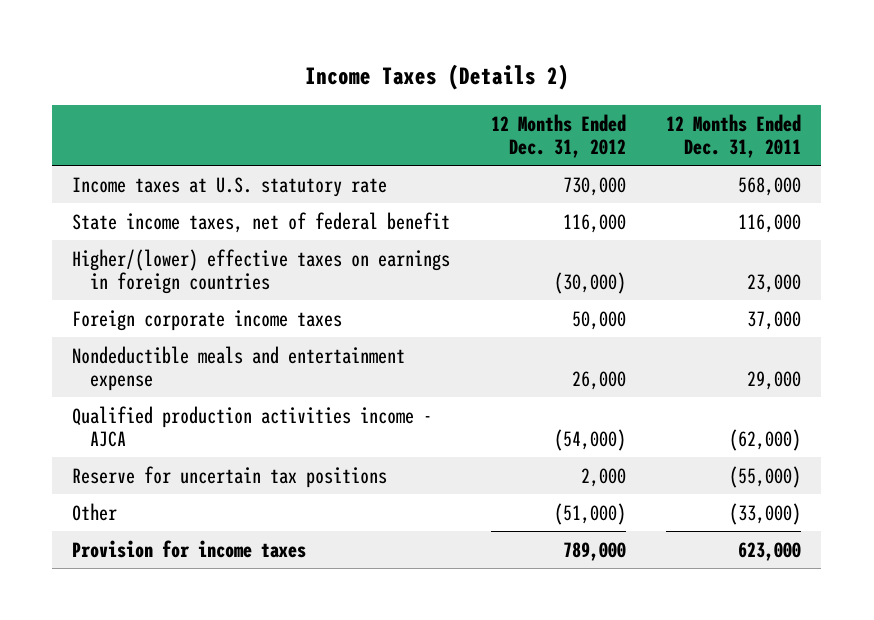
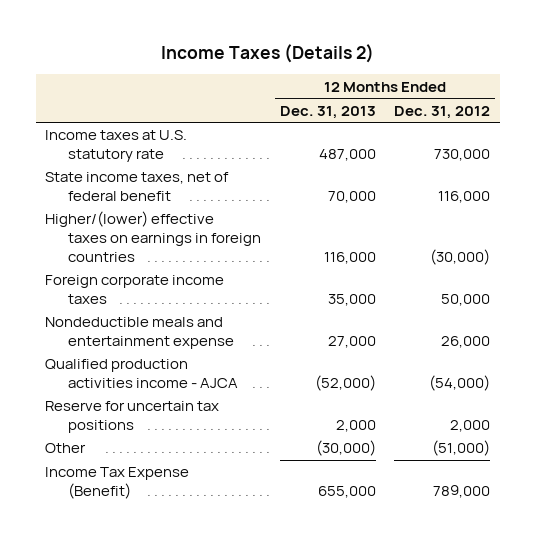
- | 12 Months Ended Dec. 31, 2012 | 12 Months Ended Dec. 31, 2011
+ | 12 Months Ended Dec. 31, 2013 | 12 Months Ended Dec. 31, 2012
- Provision for income taxes | 789,000 | 623,000
+ Income Tax Expense (Benefit) | 655,000 | 789,000

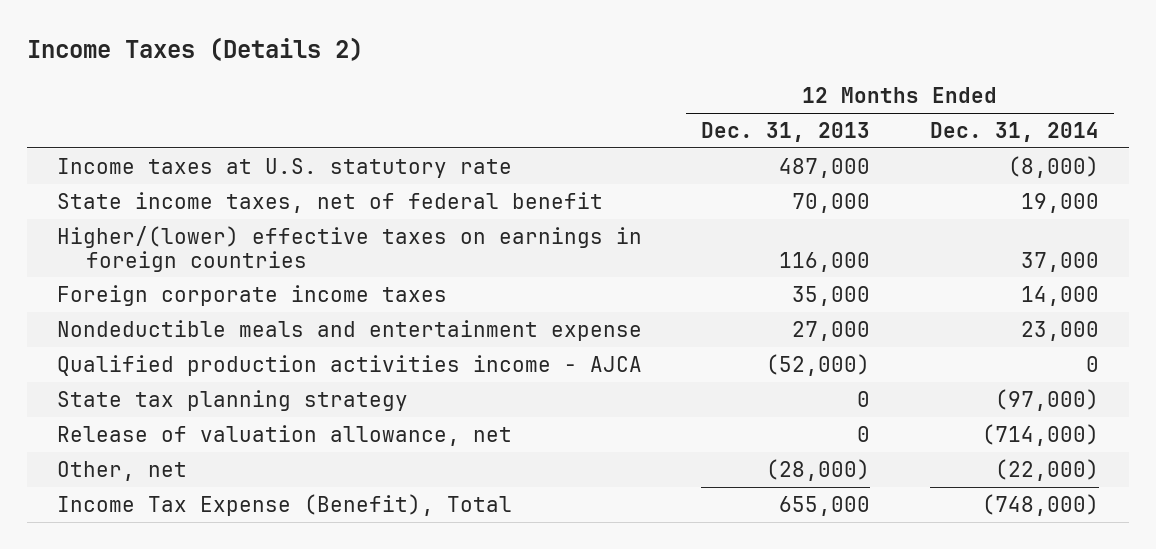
- | 12 Months Ended Dec. 31, 2013 | 12 Months Ended Dec. 31, 2012
+ | 12 Months Ended Dec. 31, 2013 | 12 Months Ended Dec. 31, 2014
- Reserve for uncertain tax positions | 2,000 | 2,000
- Other | (30,000) | (51,000)
- Income Tax Expense (Benefit) | 655,000 | 789,000
+ State tax planning strategy | 0 | (97,000)
+ Release of valuation allowance, net | 0 | (714,000)
+ Other, net | (28,000) | (22,000)
+ Income Tax Expense (Benefit), Total | 655,000 | (748,000)

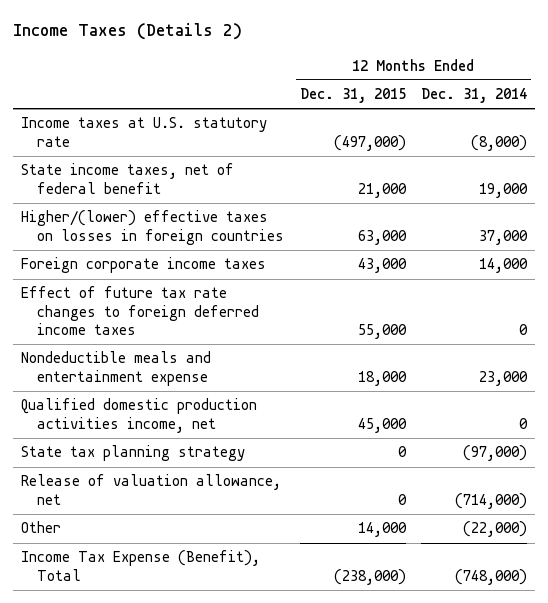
- | 12 Months Ended Dec. 31, 2013 | 12 Months Ended Dec. 31, 2014
+ | 12 Months Ended Dec. 31, 2015 | 12 Months Ended Dec. 31, 2014
- Higher/(lower) effective taxes on earnings in foreign countries | 116,000 | 37,000
+ Higher/(lower) effective taxes on losses in foreign countries | 63,000 | 37,000
+ Effect of future tax rate changes to foreign deferred income taxes | 55,000 | 0
- Qualified production activities income - AJCA | (52,000) | 0
+ Qualified domestic production activities income, net | 45,000 | 0
- Other, net | (28,000) | (22,000)
+ Other | 14,000 | (22,000)

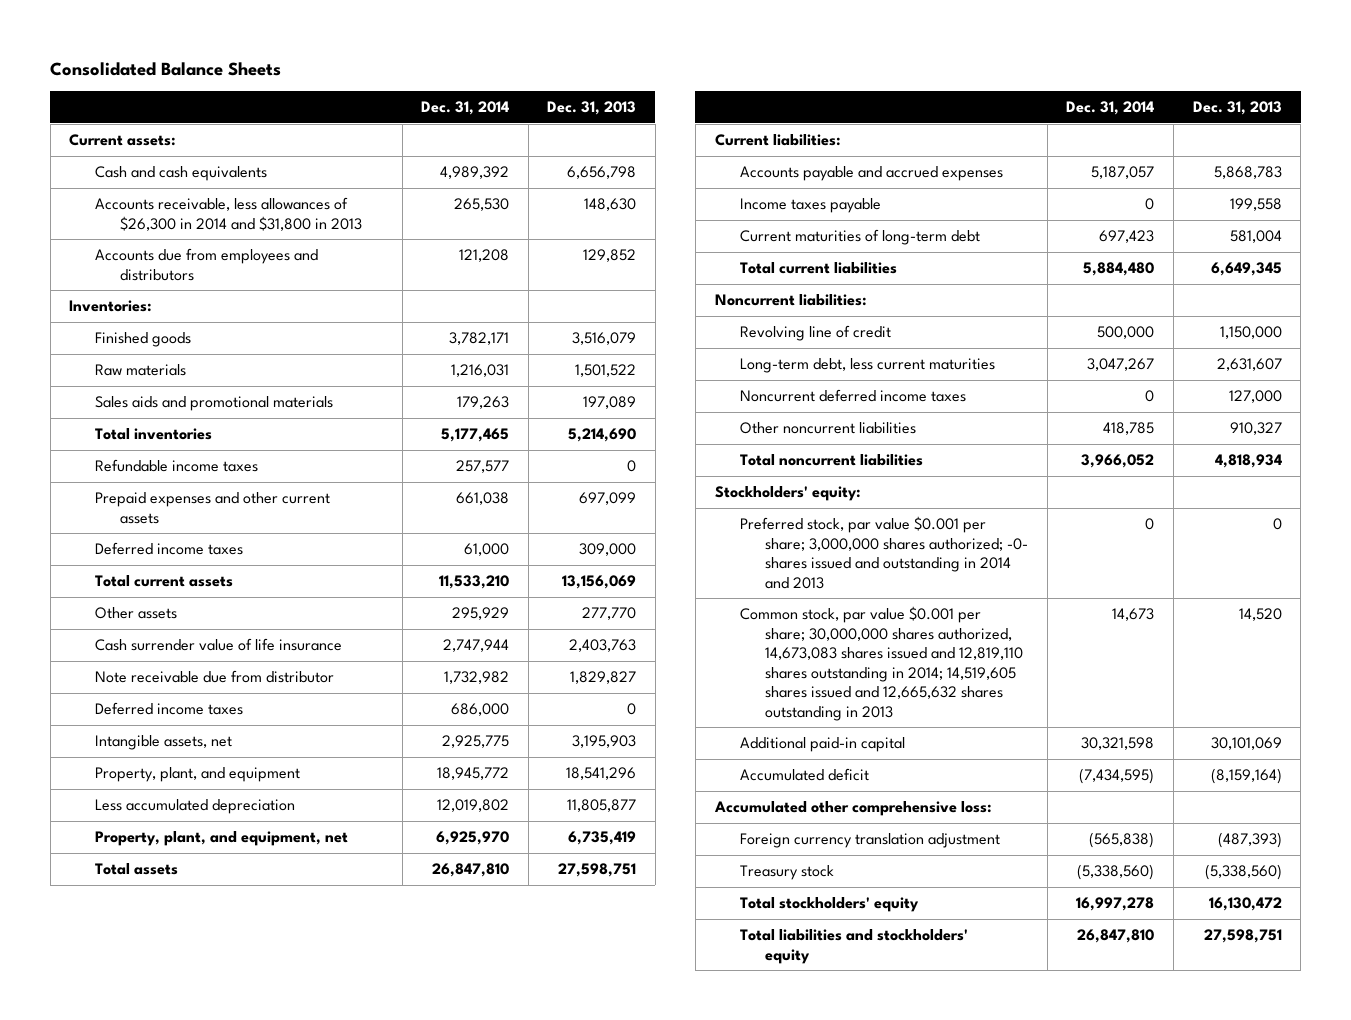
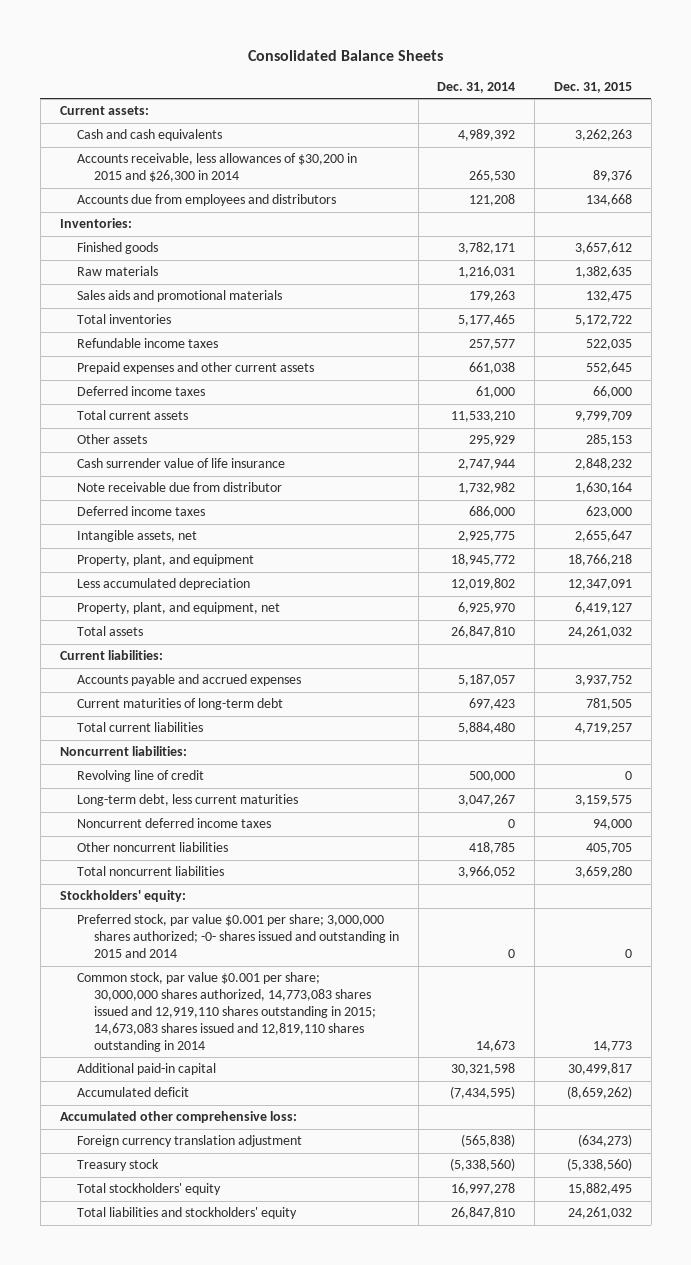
- | Dec. 31, 2014 | Dec. 31, 2013
+ | Dec. 31, 2014 | Dec. 31, 2015
- Accounts receivable, less allowances of $26,300 in 2014 and $31,800 in 2013 | 265,530 | 148,630
+ Accounts receivable, less allowances of $30,200 in 2015 and $26,300 in 2014 | 265,530 | 89,376
- Income taxes payable | 0 | 199,558
- Preferred stock, par value $0.001 per share; 3,000,000 shares authorized; -0- shares issued and outstanding in 2014 and 2013 | 0 | 0
- Common stock, par value $0.001 per share; 30,000,000 shares authorized, 14,673,083 shares issued and 12,819,110 shares outstanding in 2014; 14,519,605 shares issued and 12,665,632 shares outstanding in 2013 | 14,673 | 14,520
+ Preferred stock, par value $0.001 per share; 3,000,000 shares authorized; -0- shares issued and outstanding in 2015 and 2014 | 0 | 0
+ Common stock, par value $0.001 per share; 30,000,000 shares authorized, 14,773,083 shares issued and 12,919,110 shares outstanding in 2015; 14,673,083 shares issued and 12,819,110 shares outstanding in 2014 | 14,673 | 14,773

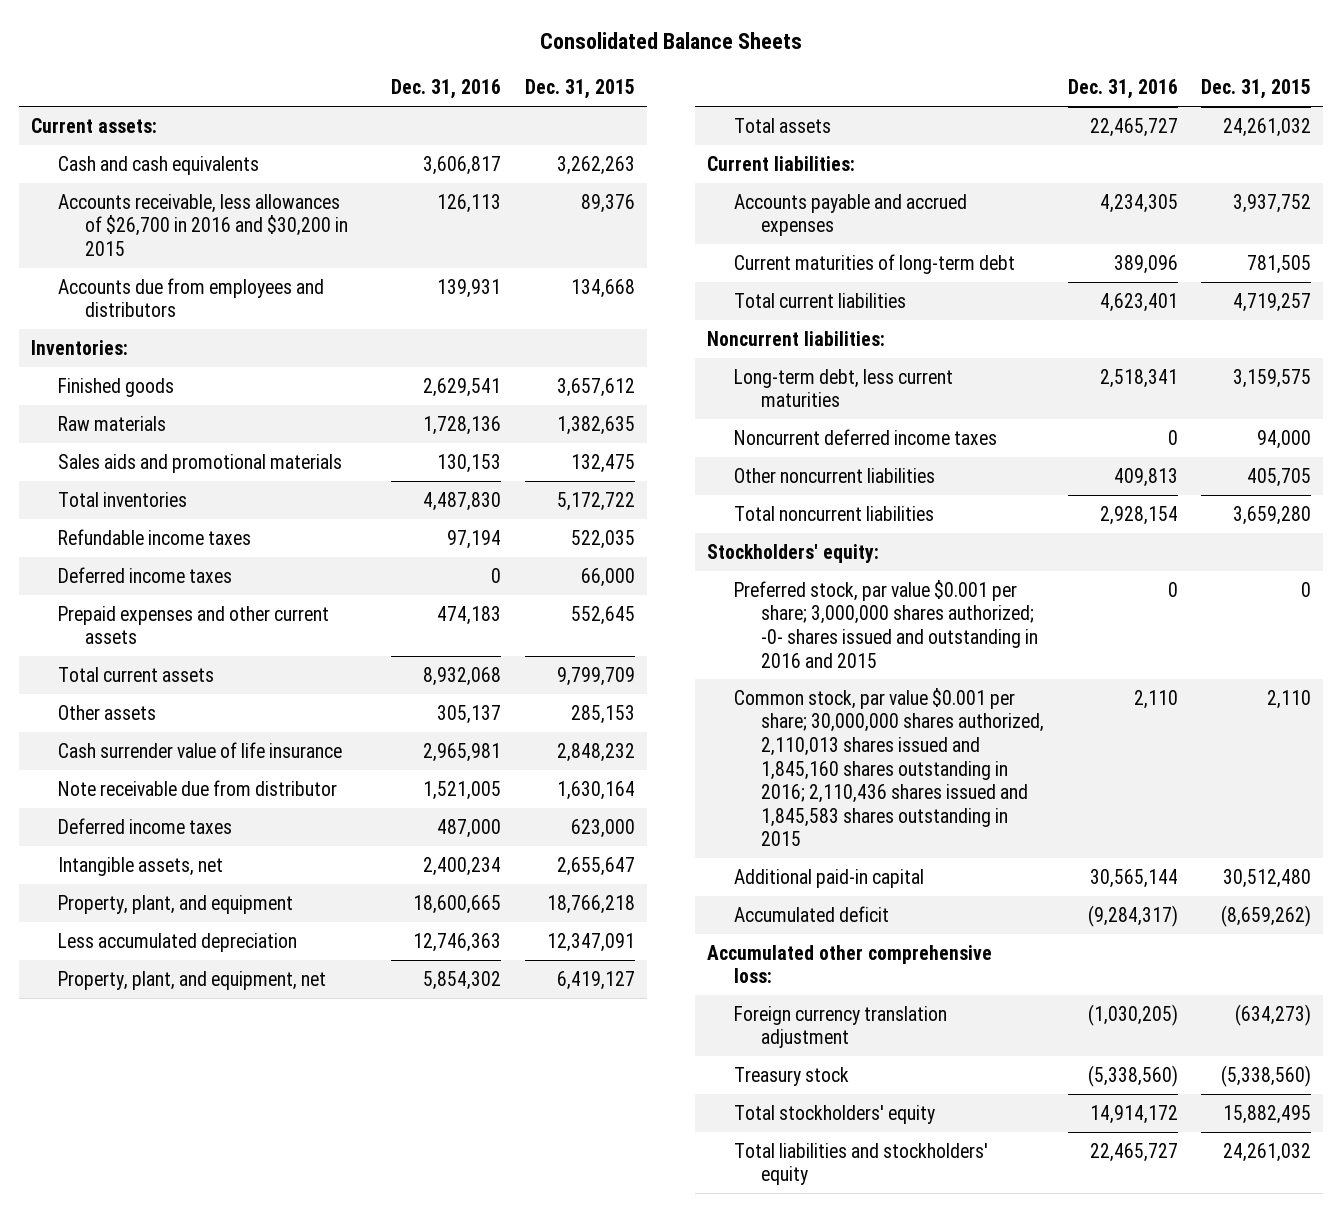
- | Dec. 31, 2014 | Dec. 31, 2015
+ | Dec. 31, 2016 | Dec. 31, 2015
- Accounts receivable, less allowances of $30,200 in 2015 and $26,300 in 2014 | 265,530 | 89,376
+ Accounts receivable, less allowances of $26,700 in 2016 and $30,200 in 2015 | 126,113 | 89,376
moved down: Prepaid expenses and other current assets | 474,183 | 552,645
- Revolving line of credit | 500,000 | 0
- Preferred stock, par value $0.001 per share; 3,000,000 shares authorized; -0- shares issued and outstanding in 2015 and 2014 | 0 | 0
- Common stock, par value $0.001 per share; 30,000,000 shares authorized, 14,773,083 shares issued and 12,919,110 shares outstanding in 2015; 14,673,083 shares issued and 12,819,110 shares outstanding in 2014 | 14,673 | 14,773
- Additional paid-in capital | 30,321,598 | 30,499,817
+ Preferred stock, par value $0.001 per share; 3,000,000 shares authorized; -0- shares issued and outstanding in 2016 and 2015 | 0 | 0
+ Common stock, par value $0.001 per share; 30,000,000 shares authorized, 2,110,013 shares issued and 1,845,160 shares outstanding in 2016; 2,110,436 shares issued and 1,845,583 shares outstanding in 2015 | 2,110 | 2,110
+ Additional paid-in capital | 30,565,144 | 30,512,480

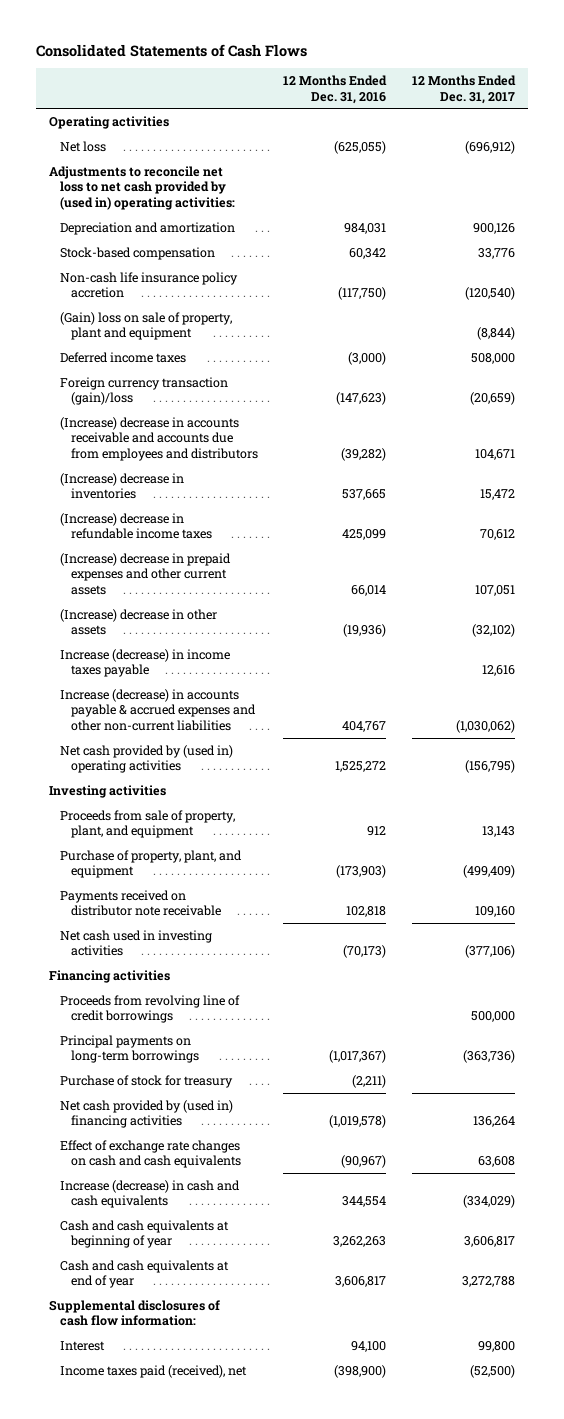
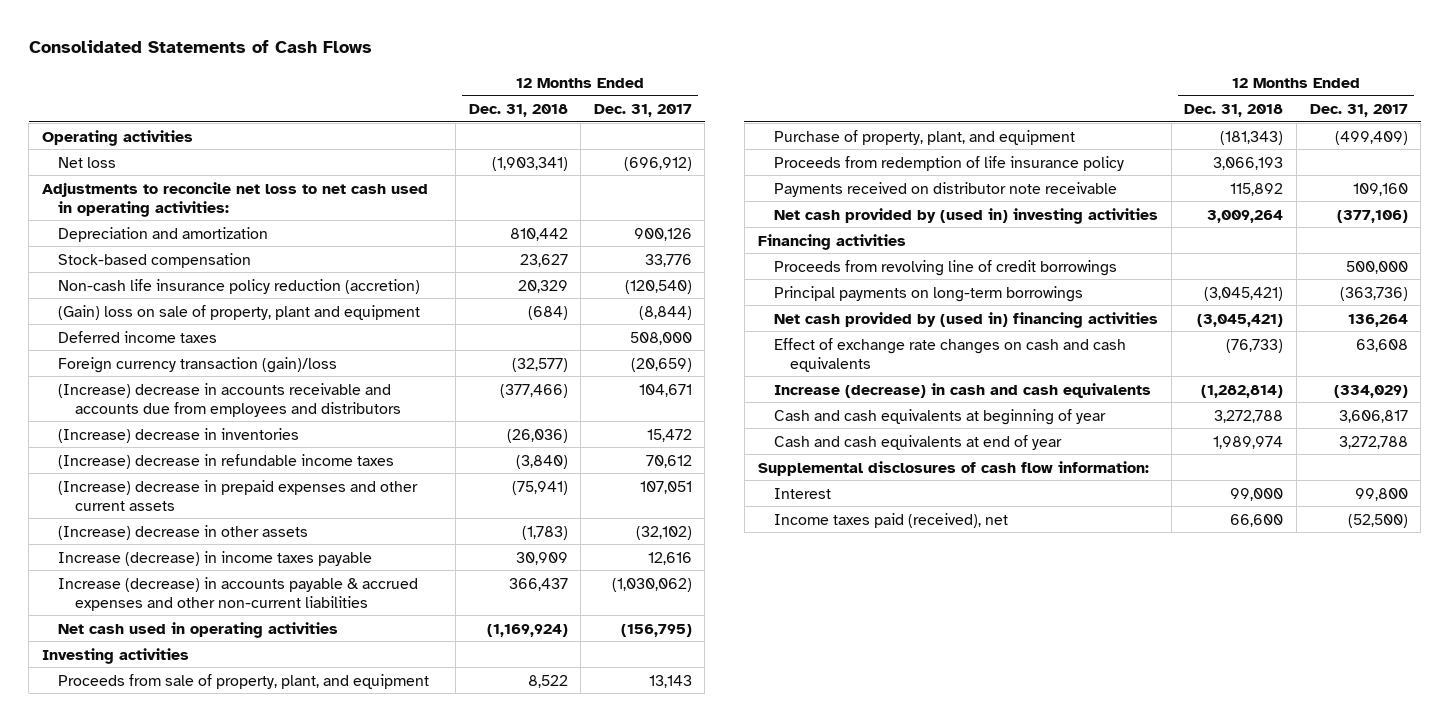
- | 12 Months Ended Dec. 31, 2016 | 12 Months Ended Dec. 31, 2017
+ | 12 Months Ended Dec. 31, 2018 | 12 Months Ended Dec. 31, 2017
- Adjustments to reconcile net loss to net cash provided by (used in) operating activities:
+ Adjustments to reconcile net loss to net cash used in operating activities:
- Non-cash life insurance policy accretion | (117,750) | (120,540)
+ Non-cash life insurance policy reduction (accretion) | 20,329 | (120,540)
- Net cash provided by (used in) operating activities | 1,525,272 | (156,795)
+ Net cash used in operating activities | (1,169,924) | (156,795)
+ Proceeds from redemption of life insurance policy | 3,066,193 |
- Net cash used in investing activities | (70,173) | (377,106)
+ Net cash provided by (used in) investing activities | 3,009,264 | (377,106)
- Purchase of stock for treasury | (2,211) |

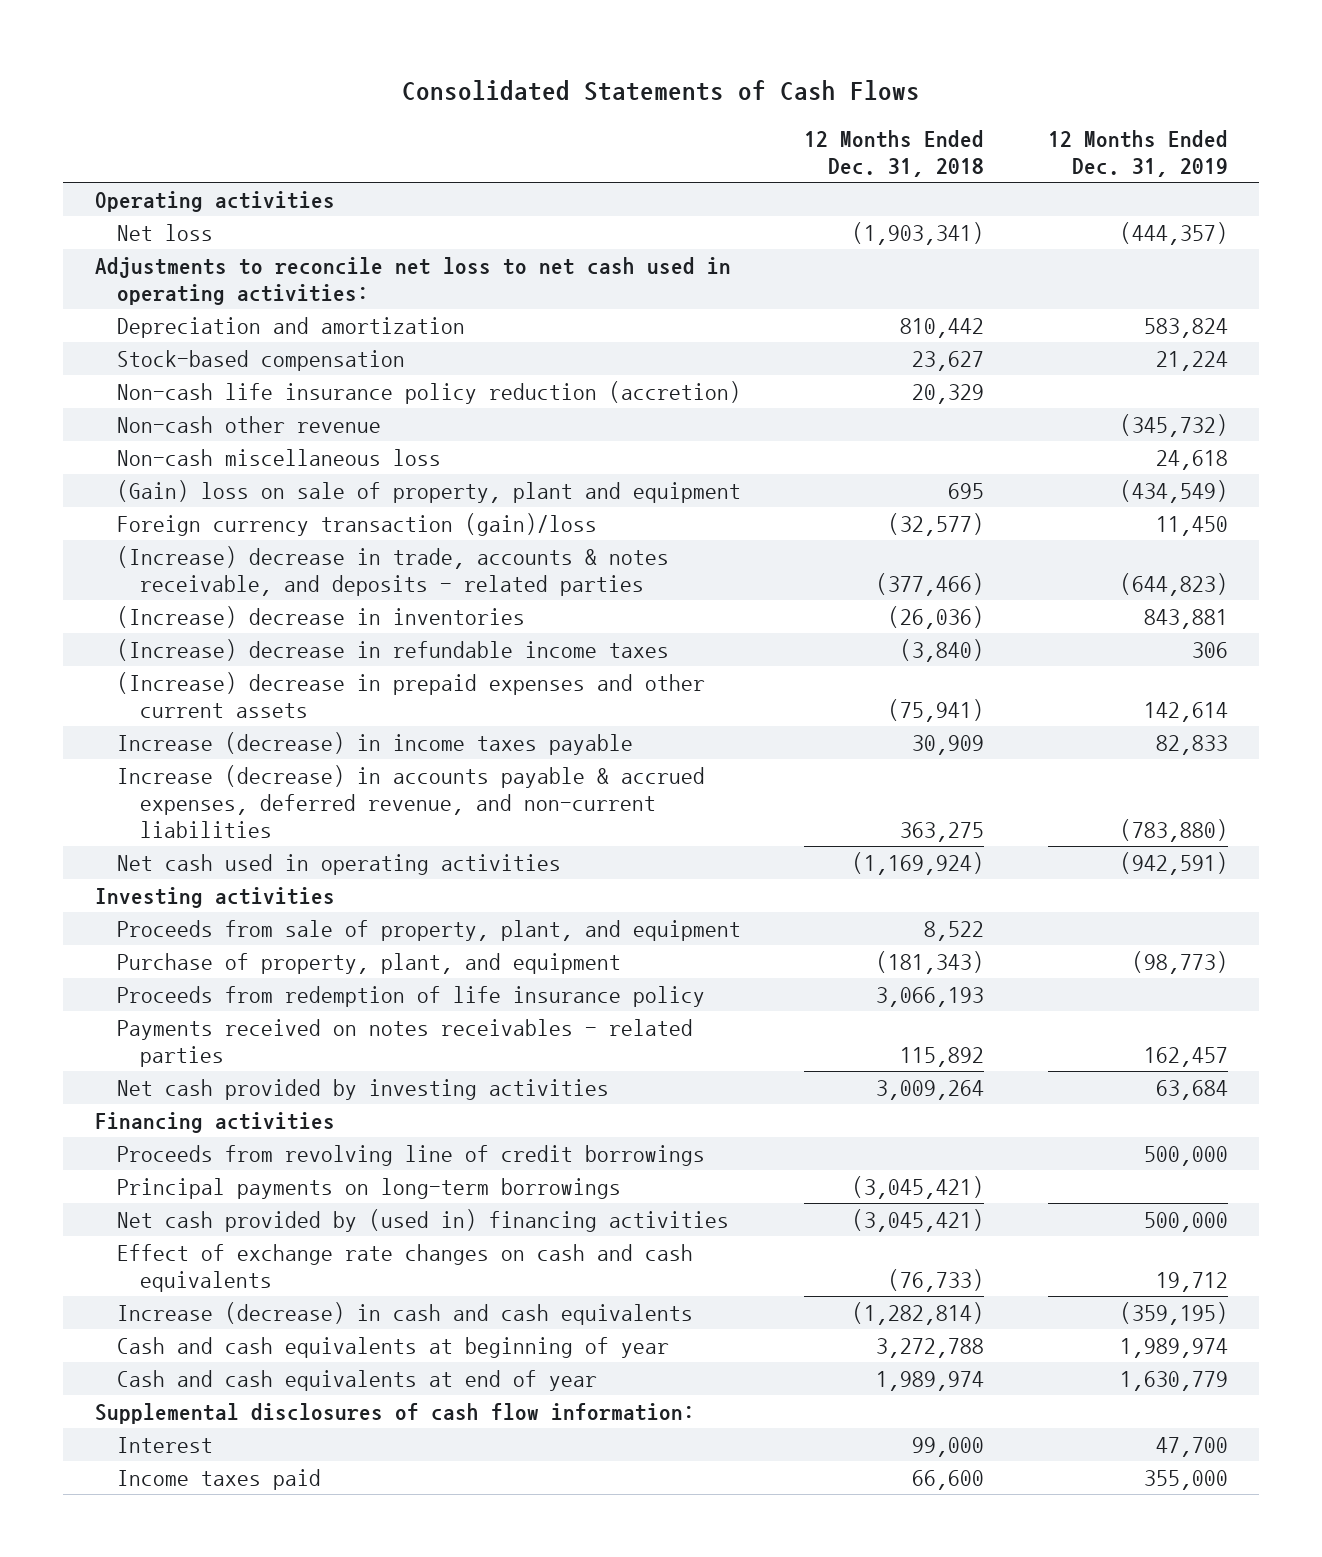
- | 12 Months Ended Dec. 31, 2018 | 12 Months Ended Dec. 31, 2017
+ | 12 Months Ended Dec. 31, 2018 | 12 Months Ended Dec. 31, 2019
- (Gain) loss on sale of property, plant and equipment | (684) | (8,844)
- Deferred income taxes | | 508,000
+ Non-cash other revenue | | (345,732)
+ Non-cash miscellaneous loss | | 24,618
+ (Gain) loss on sale of property, plant and equipment | 695 | (434,549)
- (Increase) decrease in accounts receivable and accounts due from employees and distributors | (377,466) | 104,671
+ (Increase) decrease in trade, accounts & notes receivable, and deposits - related parties | (377,466) | (644,823)
- (Increase) decrease in other assets | (1,783) | (32,102)
- Increase (decrease) in accounts payable & accrued expenses and other non-current liabilities | 366,437 | (1,030,062)
+ Increase (decrease) in accounts payable & accrued expenses, deferred revenue, and non-current liabilities | 363,275 | (783,880)
- Payments received on distributor note receivable | 115,892 | 109,160
- Net cash provided by (used in) investing activities | 3,009,264 | (377,106)
+ Payments received on notes receivables - related parties | 115,892 | 162,457
+ Net cash provided by investing activities | 3,009,264 | 63,684
- Income taxes paid (received), net | 66,600 | (52,500)
+ Income taxes paid | 66,600 | 355,000

